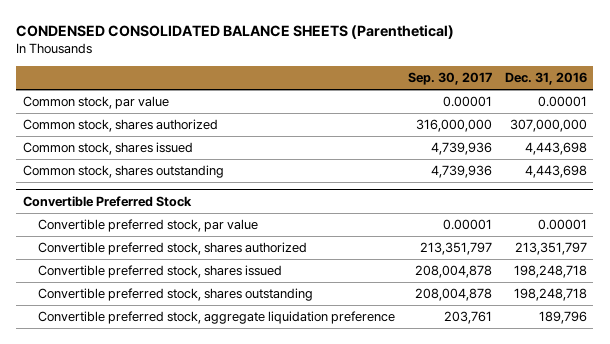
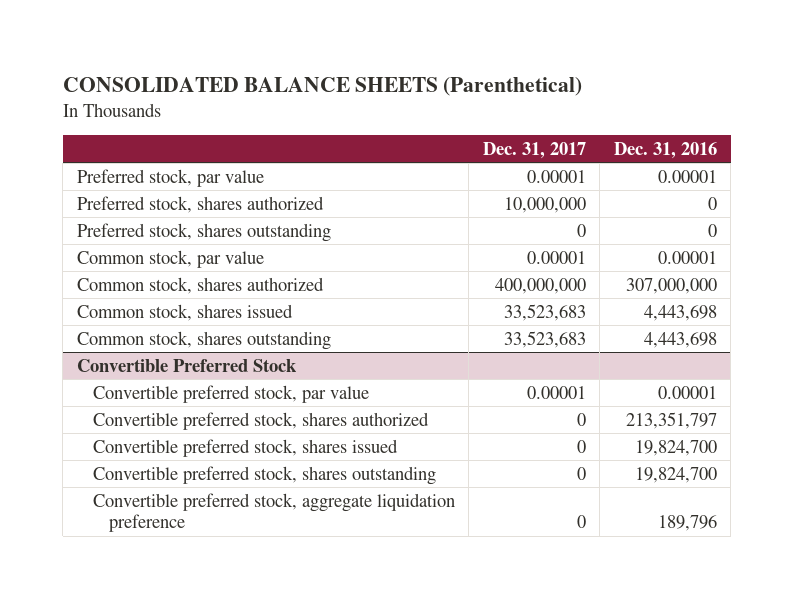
- CONDENSED CONSOLIDATED BALANCE SHEETS (Parenthetical)
+ CONSOLIDATED BALANCE SHEETS (Parenthetical)
- | Sep. 30, 2017 | Dec. 31, 2016
+ | Dec. 31, 2017 | Dec. 31, 2016
+ Preferred stock, par value | 0.00001 | 0.00001
+ Preferred stock, shares authorized | 10,000,000 | 0
+ Preferred stock, shares outstanding | 0 | 0
@ Convertible Preferred Stock
- Convertible preferred stock, shares issued | 208,004,878 | 198,248,718
- Convertible preferred stock, shares outstanding | 208,004,878 | 198,248,718
+ Convertible preferred stock, shares issued | 0 | 19,824,700
+ Convertible preferred stock, shares outstanding | 0 | 19,824,700

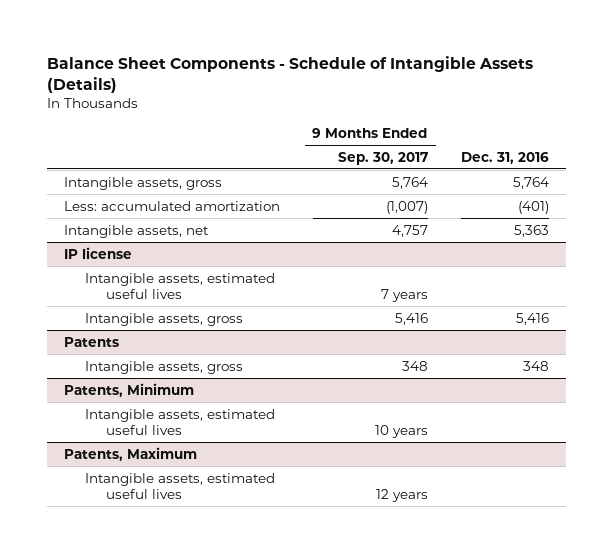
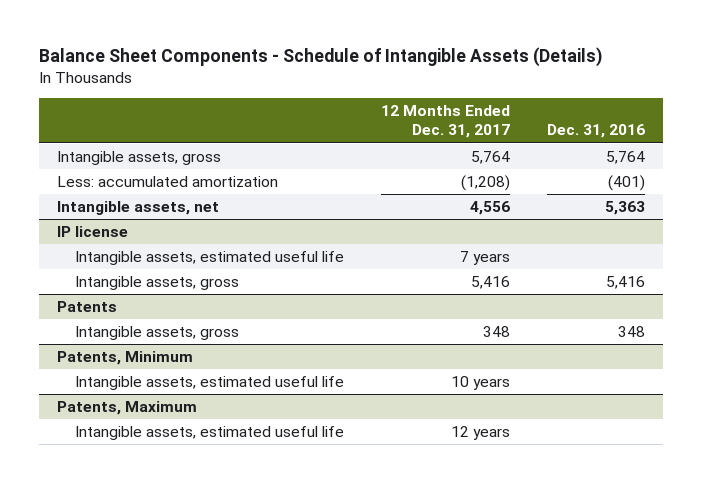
- | 9 Months Ended Sep. 30, 2017 | Dec. 31, 2016
+ | 12 Months Ended Dec. 31, 2017 | Dec. 31, 2016
@ IP license
- Intangible assets, estimated useful lives | 7 years |
+ Intangible assets, estimated useful life | 7 years |
@ Patents, Minimum
- Intangible assets, estimated useful lives | 10 years |
+ Intangible assets, estimated useful life | 10 years |
@ Patents, Maximum
- Intangible assets, estimated useful lives | 12 years |
+ Intangible assets, estimated useful life | 12 years |

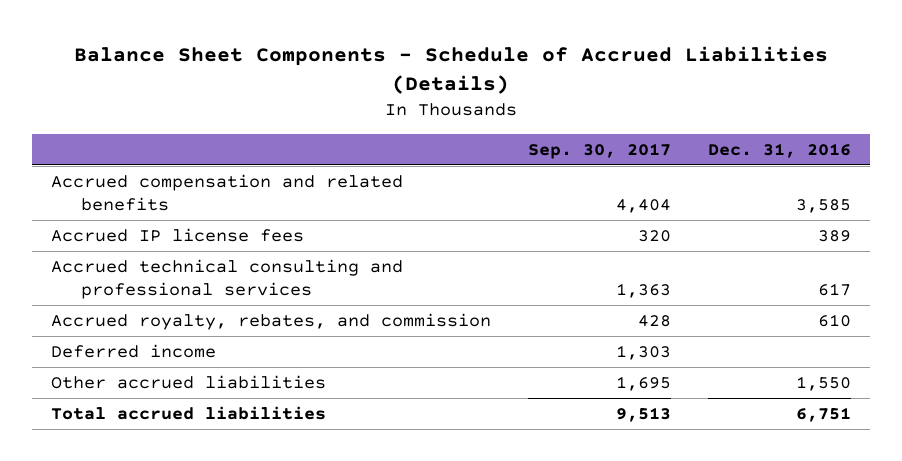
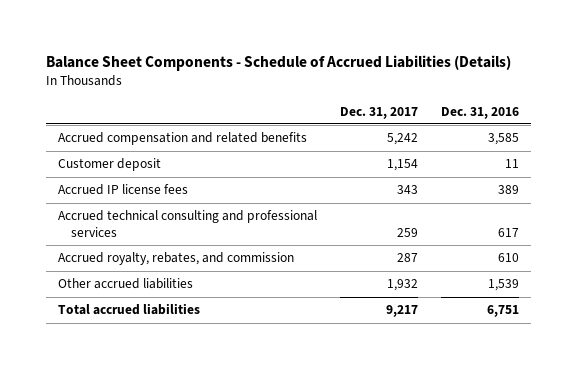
- | Sep. 30, 2017 | Dec. 31, 2016
+ | Dec. 31, 2017 | Dec. 31, 2016
+ Customer deposit | 1,154 | 11
- Deferred income | 1,303 |
- Other accrued liabilities | 1,695 | 1,550
+ Other accrued liabilities | 1,932 | 1,539

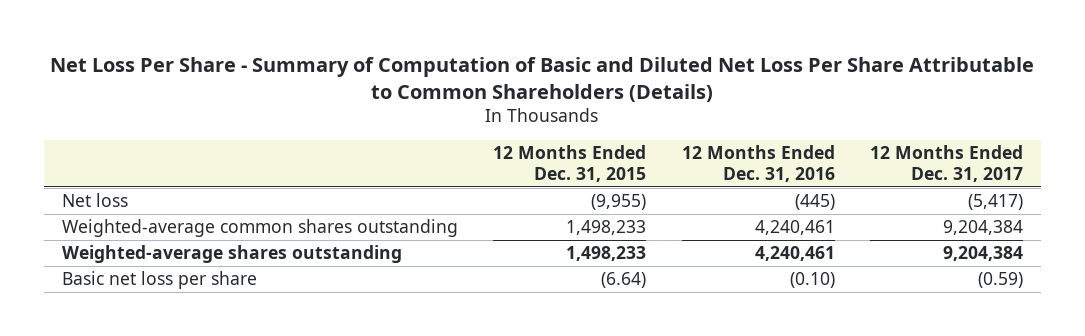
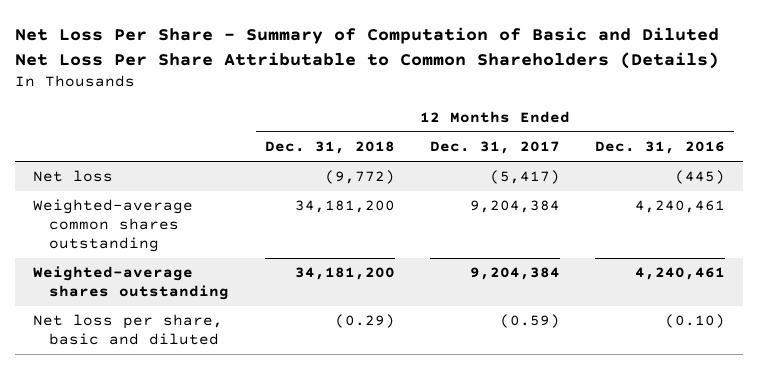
- | 12 Months Ended Dec. 31, 2015 | 12 Months Ended Dec. 31, 2016 | 12 Months Ended Dec. 31, 2017
+ | 12 Months Ended Dec. 31, 2018 | 12 Months Ended Dec. 31, 2017 | 12 Months Ended Dec. 31, 2016
- Basic net loss per share | (6.64) | (0.10) | (0.59)
+ Net loss per share, basic and diluted | (0.29) | (0.59) | (0.10)

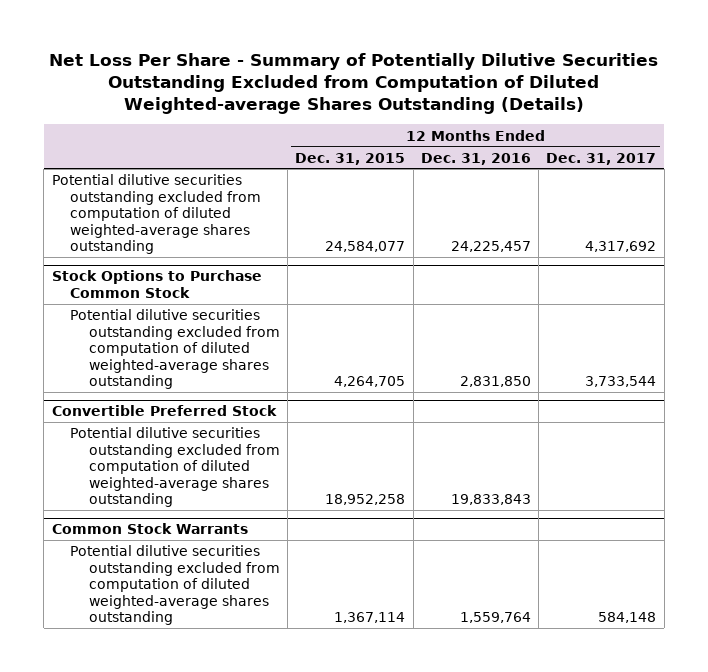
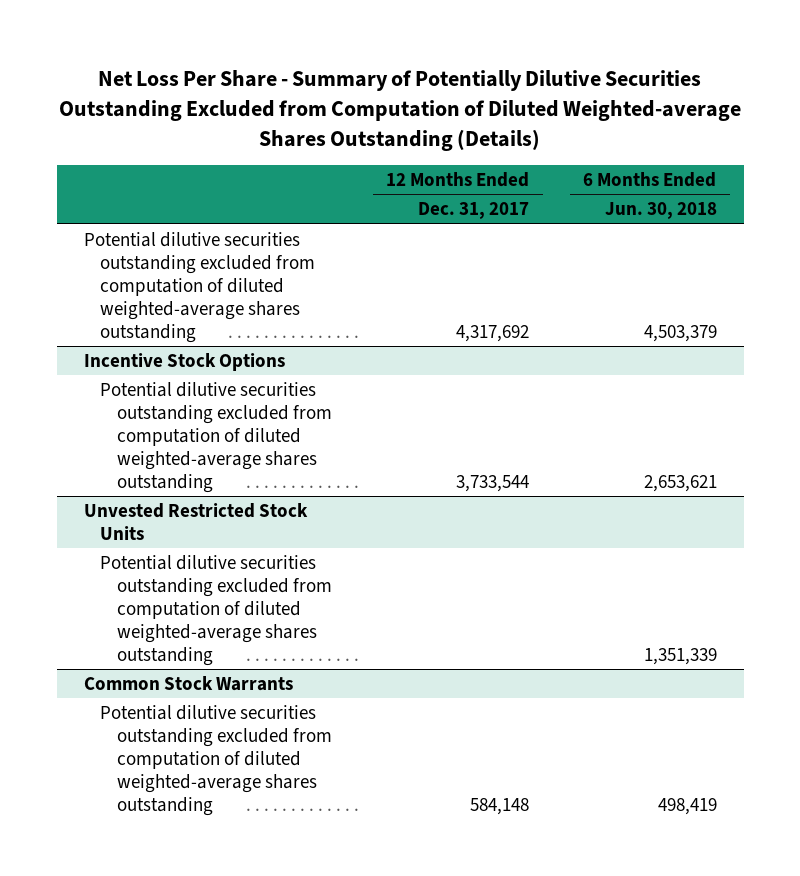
- | 12 Months Ended Dec. 31, 2015 | 12 Months Ended Dec. 31, 2016 | 12 Months Ended Dec. 31, 2017
+ | 12 Months Ended Dec. 31, 2017 | 6 Months Ended Jun. 30, 2018
- Stock Options to Purchase Common Stock
+ Incentive Stock Options
- Convertible Preferred Stock
+ Unvested Restricted Stock Units

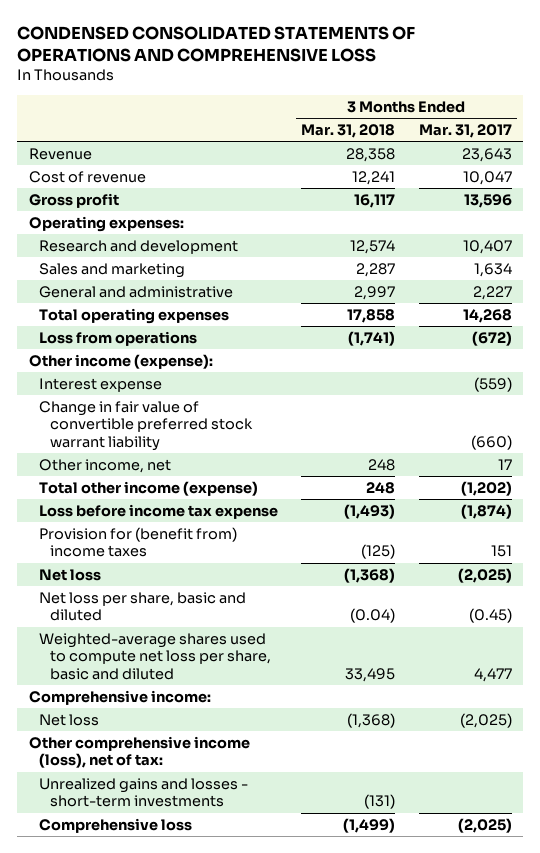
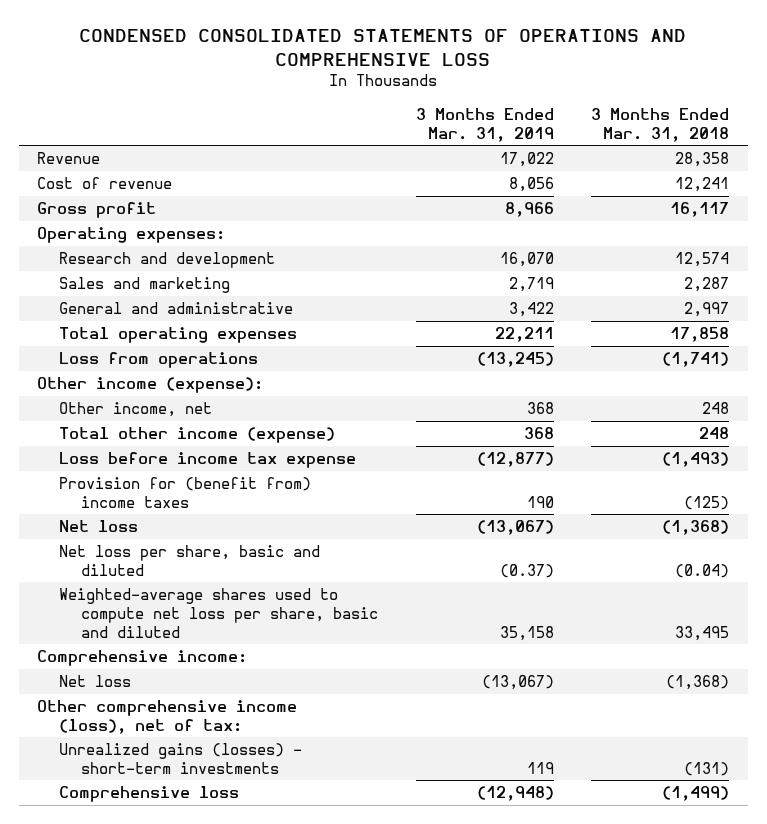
- | 3 Months Ended Mar. 31, 2018 | 3 Months Ended Mar. 31, 2017
+ | 3 Months Ended Mar. 31, 2019 | 3 Months Ended Mar. 31, 2018
- Interest expense | | (559)
- Change in fair value of convertible preferred stock warrant liability | | (660)
- Unrealized gains and losses - short-term investments | (131) |
+ Unrealized gains (losses) - short-term investments | 119 | (131)

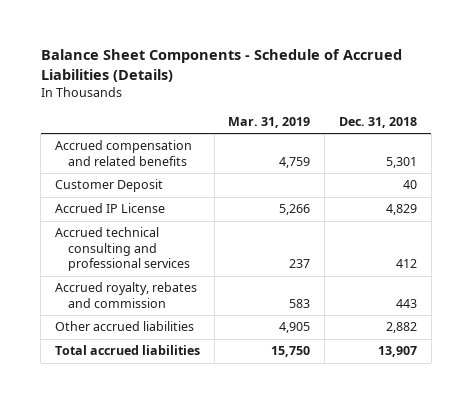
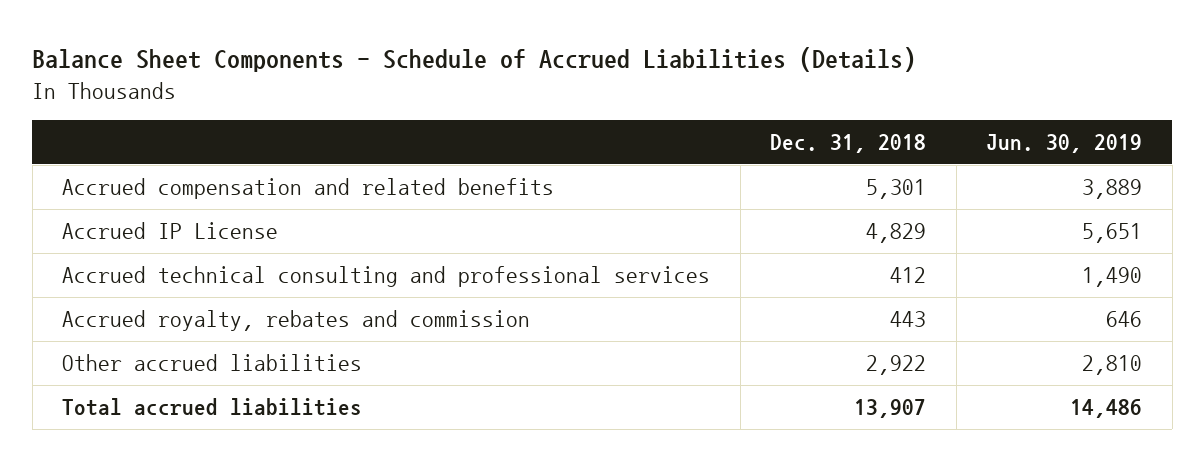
- | Mar. 31, 2019 | Dec. 31, 2018
+ | Dec. 31, 2018 | Jun. 30, 2019
- Customer Deposit | | 40
- Other accrued liabilities | 4,905 | 2,882
+ Other accrued liabilities | 2,922 | 2,810

